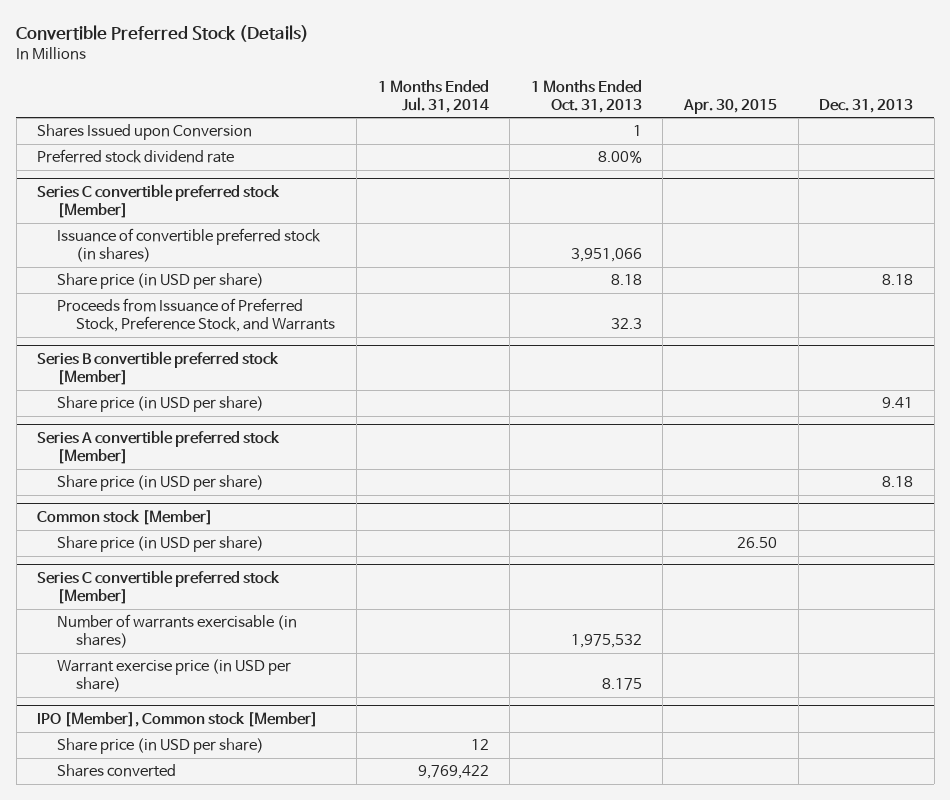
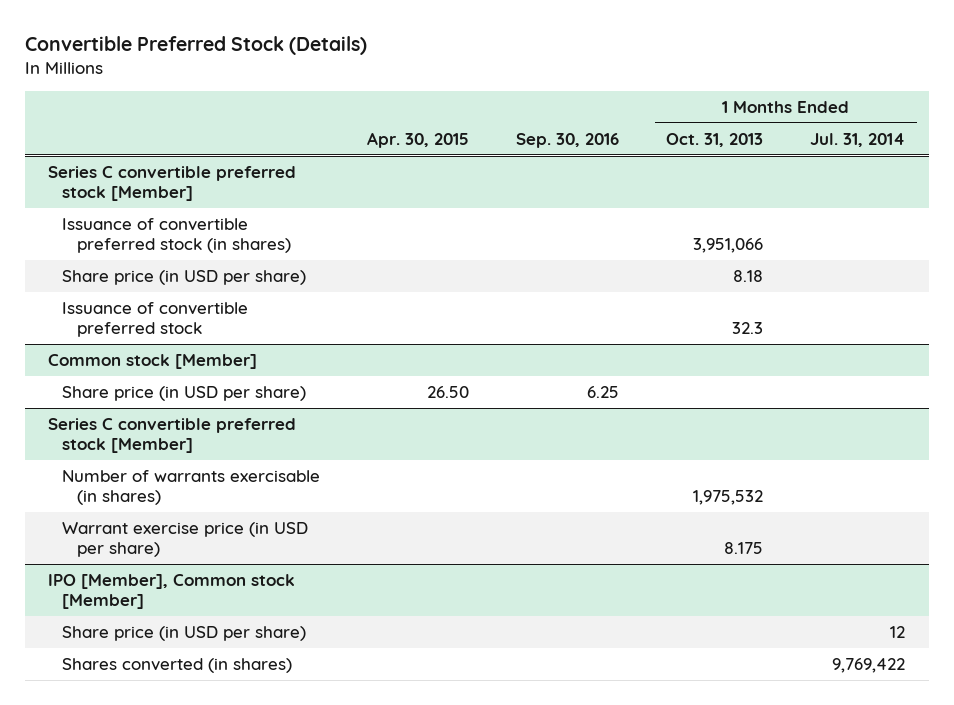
- | 1 Months Ended Jul. 31, 2014 | 1 Months Ended Oct. 31, 2013 | Apr. 30, 2015 | Dec. 31, 2013
+ | Apr. 30, 2015 | Sep. 30, 2016 | 1 Months Ended Oct. 31, 2013 | 1 Months Ended Jul. 31, 2014
- Shares Issued upon Conversion | | 1 | |
- Preferred stock dividend rate | | 8.00% | |
@ Series C convertible preferred stock [Member]
- Proceeds from Issuance of Preferred Stock, Preference Stock, and Warrants | | 32.3 | |
- Series B convertible preferred stock [Member]
- Share price (in USD per share) | | | | 9.41
- Series A convertible preferred stock [Member]
- Share price (in USD per share) | | | | 8.18
@ Series C convertible preferred stock [Member]
+ Issuance of convertible preferred stock | | | 32.3 |
@ IPO [Member], Common stock [Member]
- Shares converted | 9,769,422 | | |
+ Shares converted (in shares) | | | | 9,769,422

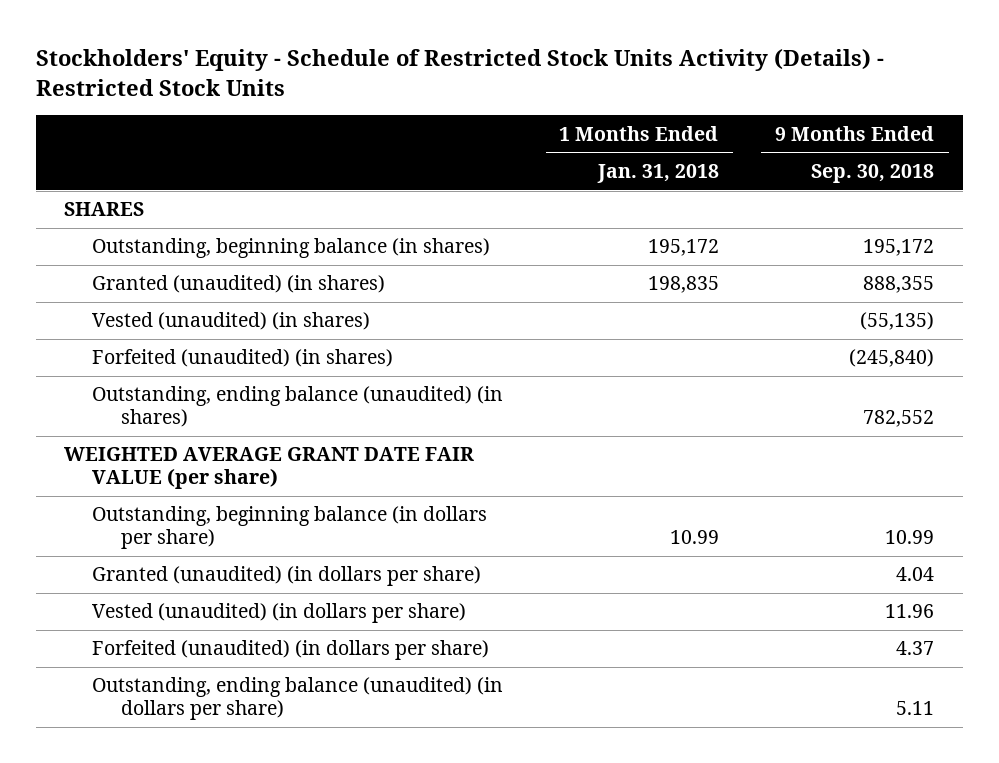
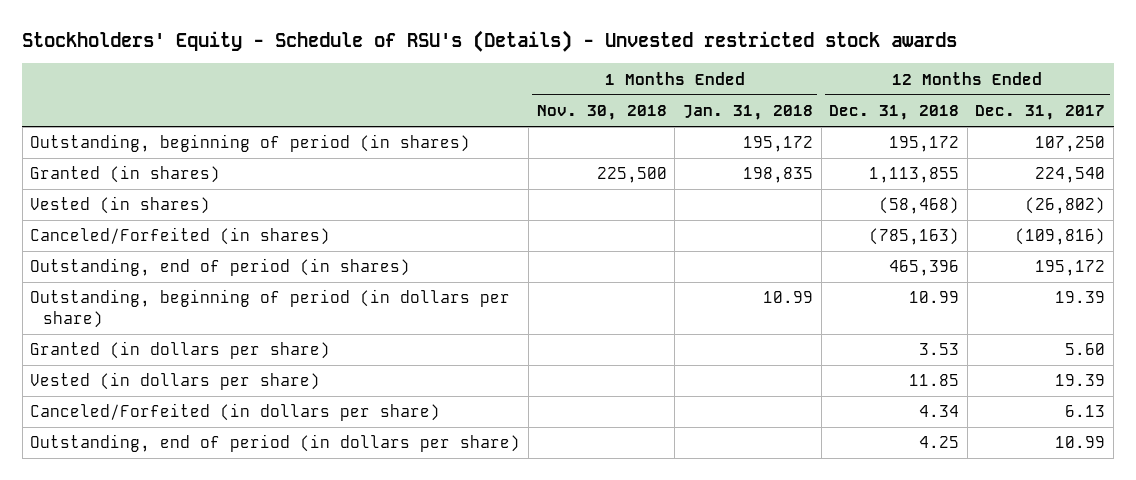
- Stockholders' Equity - Schedule of Restricted Stock Units Activity (Details) - Restricted Stock Units
+ Stockholders' Equity - Schedule of RSU's (Details) - Unvested restricted stock awards
- | 1 Months Ended Jan. 31, 2018 | 9 Months Ended Sep. 30, 2018
+ | 1 Months Ended Nov. 30, 2018 | 1 Months Ended Jan. 31, 2018 | 12 Months Ended Dec. 31, 2018 | 12 Months Ended Dec. 31, 2017
- SHARES
- Outstanding, beginning balance (in shares) | 195,172 | 195,172
- Granted (unaudited) (in shares) | 198,835 | 888,355
- Vested (unaudited) (in shares) | | (55,135)
- Forfeited (unaudited) (in shares) | | (245,840)
- Outstanding, ending balance (unaudited) (in shares) | | 782,552
- WEIGHTED AVERAGE GRANT DATE FAIR VALUE (per share)
- Outstanding, beginning balance (in dollars per share) | 10.99 | 10.99
- Granted (unaudited) (in dollars per share) | | 4.04
- Vested (unaudited) (in dollars per share) | | 11.96
- Forfeited (unaudited) (in dollars per share) | | 4.37
- Outstanding, ending balance (unaudited) (in dollars per share) | | 5.11
+ Outstanding, beginning of period (in shares) | | 195,172 | 195,172 | 107,250
+ Granted (in shares) | 225,500 | 198,835 | 1,113,855 | 224,540
+ Vested (in shares) | | | (58,468) | (26,802)
+ Canceled/Forfeited (in shares) | | | (785,163) | (109,816)
+ Outstanding, end of period (in shares) | | | 465,396 | 195,172
+ Outstanding, beginning of period (in dollars per share) | | 10.99 | 10.99 | 19.39
+ Granted (in dollars per share) | | | 3.53 | 5.60
+ Vested (in dollars per share) | | | 11.85 | 19.39
+ Canceled/Forfeited (in dollars per share) | | | 4.34 | 6.13
+ Outstanding, end of period (in dollars per share) | | | 4.25 | 10.99

